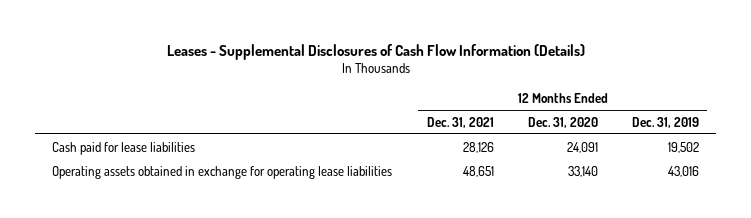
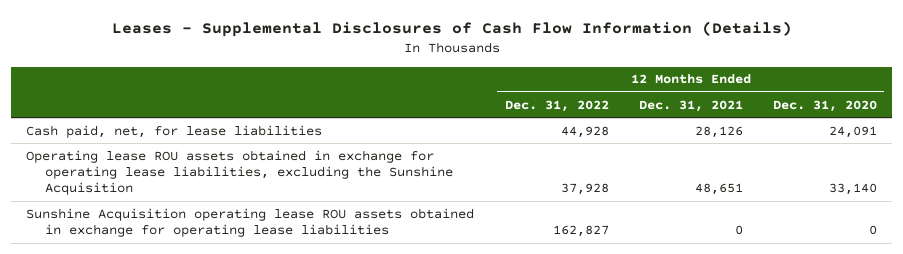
- | 12 Months Ended Dec. 31, 2021 | 12 Months Ended Dec. 31, 2020 | 12 Months Ended Dec. 31, 2019
+ | 12 Months Ended Dec. 31, 2022 | 12 Months Ended Dec. 31, 2021 | 12 Months Ended Dec. 31, 2020
- Cash paid for lease liabilities | 28,126 | 24,091 | 19,502
- Operating assets obtained in exchange for operating lease liabilities | 48,651 | 33,140 | 43,016
+ Cash paid, net, for lease liabilities | 44,928 | 28,126 | 24,091
+ Operating lease ROU assets obtained in exchange for operating lease liabilities, excluding the Sunshine Acquisition | 37,928 | 48,651 | 33,140
+ Sunshine Acquisition operating lease ROU assets obtained in exchange for operating lease liabilities | 162,827 | 0 | 0

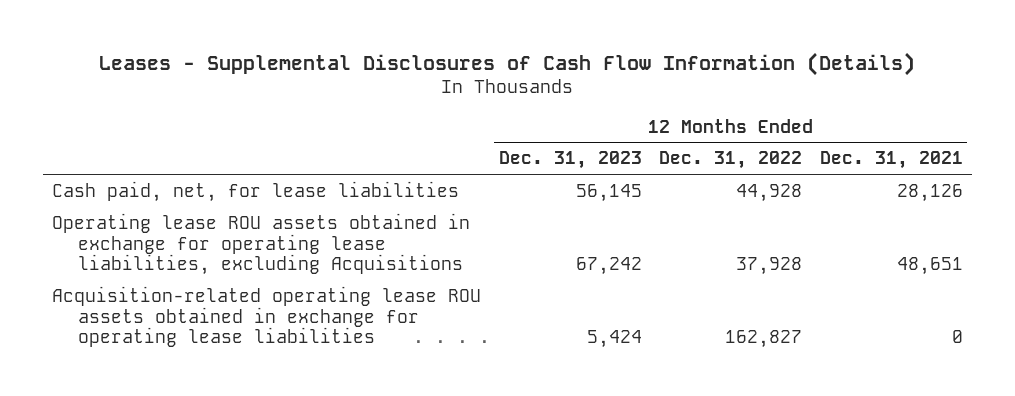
- | 12 Months Ended Dec. 31, 2022 | 12 Months Ended Dec. 31, 2021 | 12 Months Ended Dec. 31, 2020
+ | 12 Months Ended Dec. 31, 2023 | 12 Months Ended Dec. 31, 2022 | 12 Months Ended Dec. 31, 2021
- Operating lease ROU assets obtained in exchange for operating lease liabilities, excluding the Sunshine Acquisition | 37,928 | 48,651 | 33,140
- Sunshine Acquisition operating lease ROU assets obtained in exchange for operating lease liabilities | 162,827 | 0 | 0
+ Operating lease ROU assets obtained in exchange for operating lease liabilities, excluding Acquisitions | 67,242 | 37,928 | 48,651
+ Acquisition-related operating lease ROU assets obtained in exchange for operating lease liabilities | 5,424 | 162,827 | 0

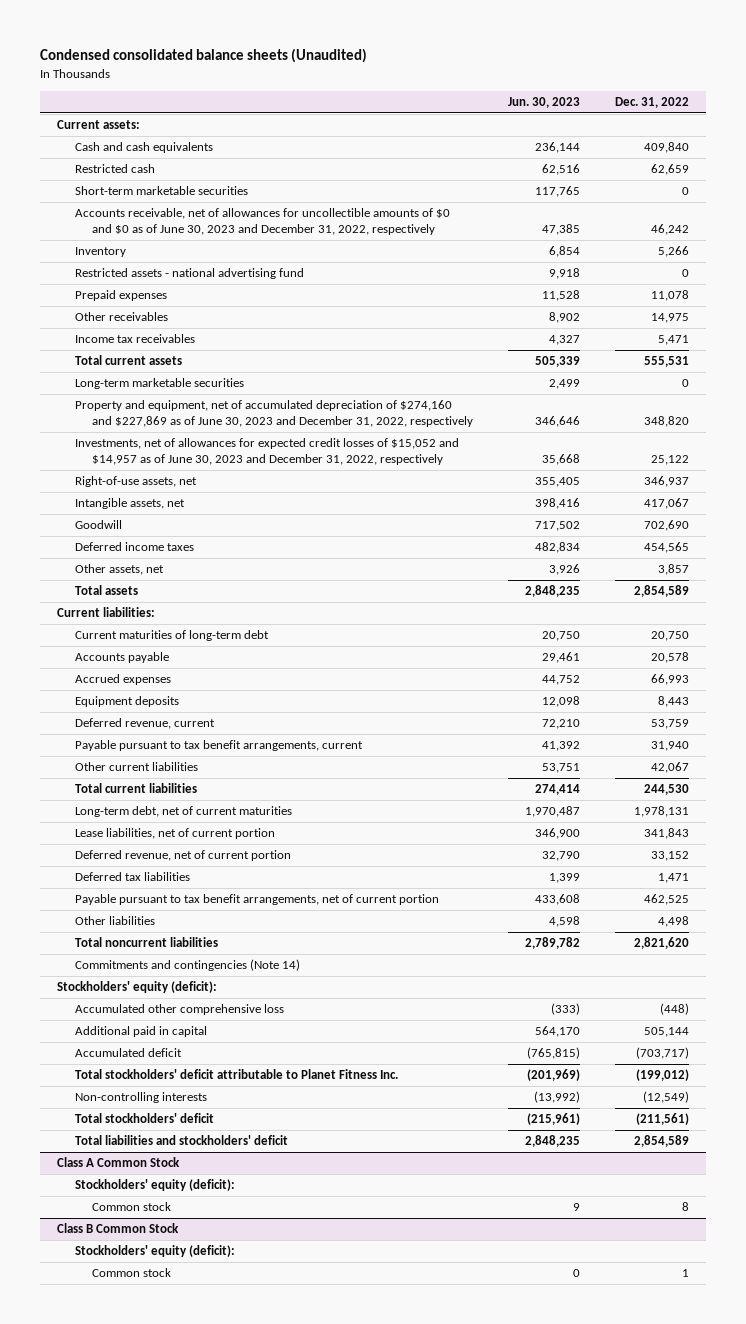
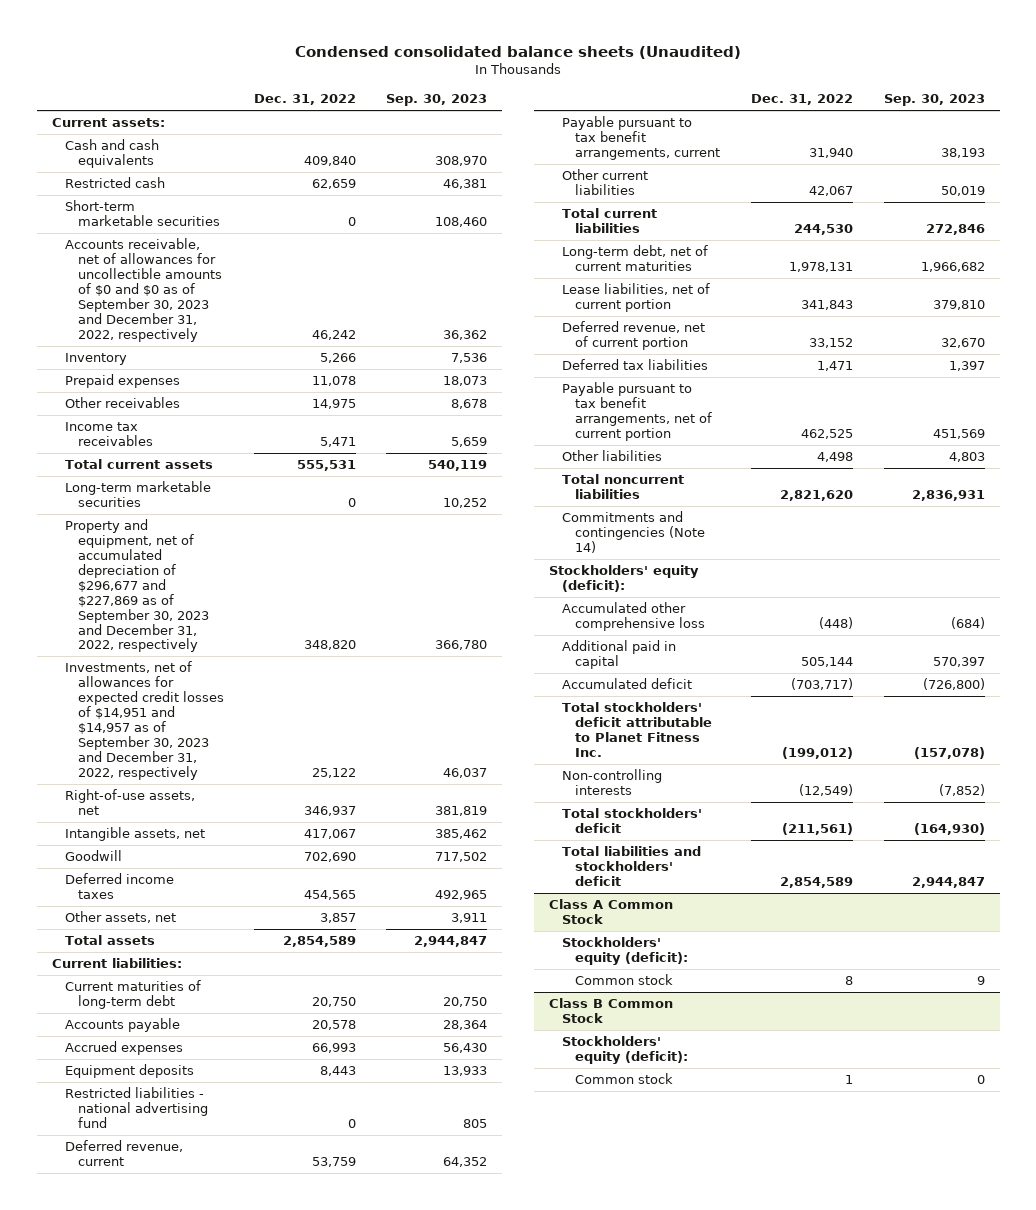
- | Jun. 30, 2023 | Dec. 31, 2022
+ | Dec. 31, 2022 | Sep. 30, 2023
- Accounts receivable, net of allowances for uncollectible amounts of $0 and $0 as of June 30, 2023 and December 31, 2022, respectively | 47,385 | 46,242
+ Accounts receivable, net of allowances for uncollectible amounts of $0 and $0 as of September 30, 2023 and December 31, 2022, respectively | 46,242 | 36,362
- Restricted assets - national advertising fund | 9,918 | 0
- Property and equipment, net of accumulated depreciation of $274,160 and $227,869 as of June 30, 2023 and December 31, 2022, respectively | 346,646 | 348,820
- Investments, net of allowances for expected credit losses of $15,052 and $14,957 as of June 30, 2023 and December 31, 2022, respectively | 35,668 | 25,122
+ Property and equipment, net of accumulated depreciation of $296,677 and $227,869 as of September 30, 2023 and December 31, 2022, respectively | 348,820 | 366,780
+ Investments, net of allowances for expected credit losses of $14,951 and $14,957 as of September 30, 2023 and December 31, 2022, respectively | 25,122 | 46,037
+ Restricted liabilities - national advertising fund | 0 | 805

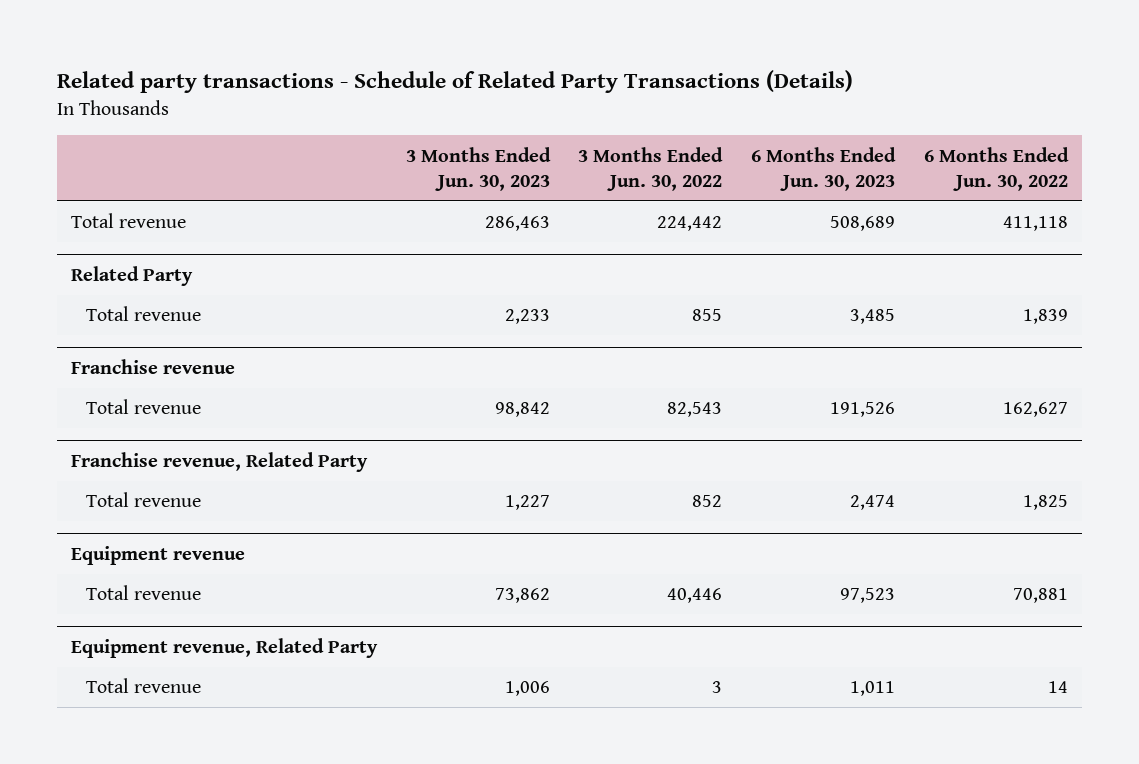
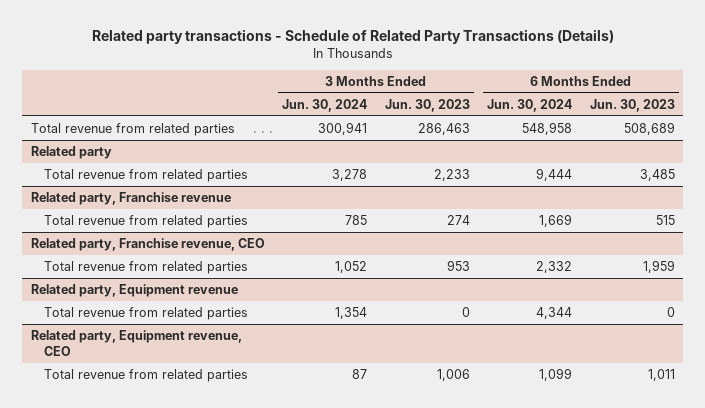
- | 3 Months Ended Jun. 30, 2023 | 3 Months Ended Jun. 30, 2022 | 6 Months Ended Jun. 30, 2023 | 6 Months Ended Jun. 30, 2022
+ | 3 Months Ended Jun. 30, 2024 | 3 Months Ended Jun. 30, 2023 | 6 Months Ended Jun. 30, 2024 | 6 Months Ended Jun. 30, 2023
- Total revenue | 286,463 | 224,442 | 508,689 | 411,118
- Related Party
- Total revenue | 2,233 | 855 | 3,485 | 1,839
- Franchise revenue
- Total revenue | 98,842 | 82,543 | 191,526 | 162,627
- Franchise revenue, Related Party
- Total revenue | 1,227 | 852 | 2,474 | 1,825
- Equipment revenue
- Total revenue | 73,862 | 40,446 | 97,523 | 70,881
- Equipment revenue, Related Party
- Total revenue | 1,006 | 3 | 1,011 | 14
+ Total revenue from related parties | 300,941 | 286,463 | 548,958 | 508,689
+ Related party
+ Total revenue from related parties | 3,278 | 2,233 | 9,444 | 3,485
+ Related party, Franchise revenue
+ Total revenue from related parties | 785 | 274 | 1,669 | 515
+ Related party, Franchise revenue, CEO
+ Total revenue from related parties | 1,052 | 953 | 2,332 | 1,959
+ Related party, Equipment revenue
+ Total revenue from related parties | 1,354 | 0 | 4,344 | 0
+ Related party, Equipment revenue, CEO
+ Total revenue from related parties | 87 | 1,006 | 1,099 | 1,011

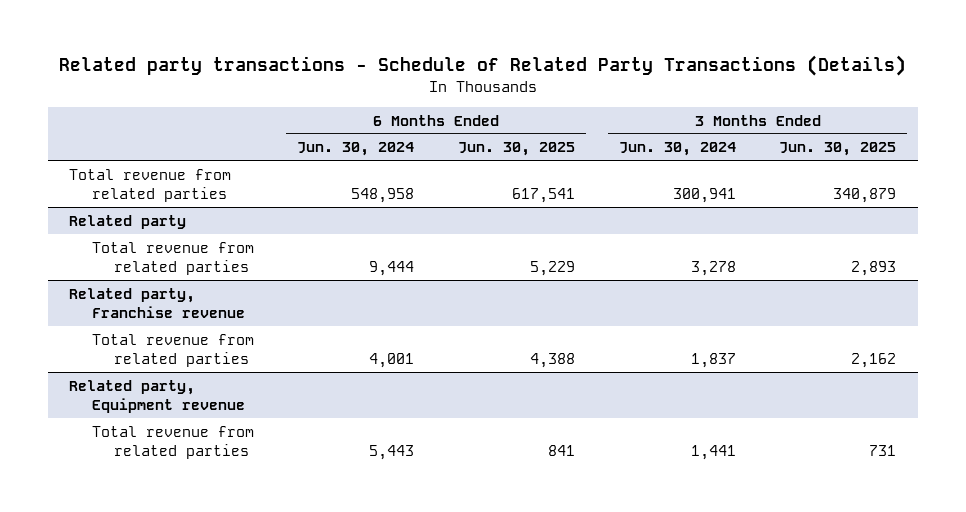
- | 3 Months Ended Jun. 30, 2024 | 3 Months Ended Jun. 30, 2023 | 6 Months Ended Jun. 30, 2024 | 6 Months Ended Jun. 30, 2023
+ | 6 Months Ended Jun. 30, 2024 | 6 Months Ended Jun. 30, 2025 | 3 Months Ended Jun. 30, 2024 | 3 Months Ended Jun. 30, 2025
@ Related party, Franchise revenue
- Total revenue from related parties | 785 | 274 | 1,669 | 515
- Related party, Franchise revenue, CEO
- Total revenue from related parties | 1,052 | 953 | 2,332 | 1,959
@ Related party, Franchise revenue
+ Total revenue from related parties | 4,001 | 4,388 | 1,837 | 2,162
@ Related party, Equipment revenue
- Total revenue from related parties | 1,354 | 0 | 4,344 | 0
- Related party, Equipment revenue, CEO
- Total revenue from related parties | 87 | 1,006 | 1,099 | 1,011
@ Related party, Equipment revenue
+ Total revenue from related parties | 5,443 | 841 | 1,441 | 731

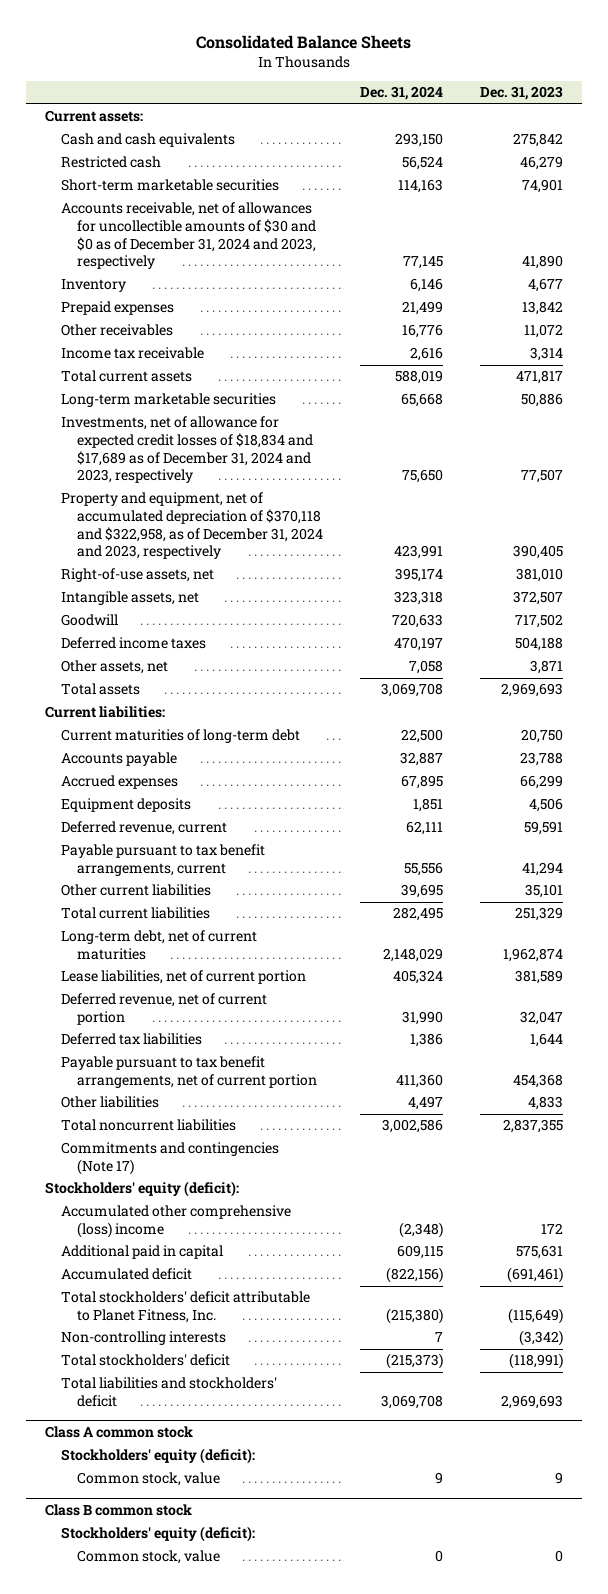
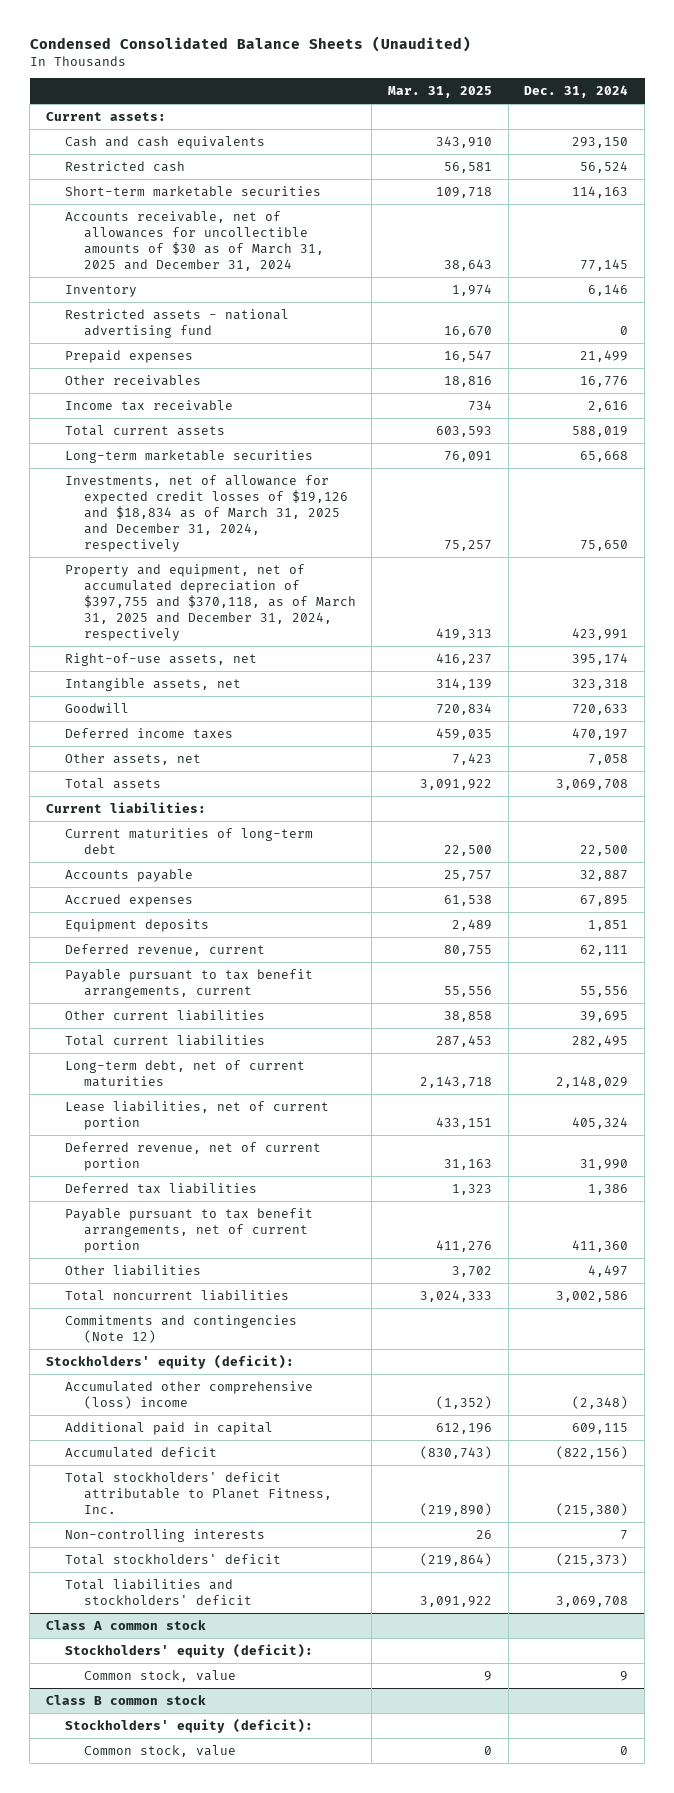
- Consolidated Balance Sheets
+ Condensed Consolidated Balance Sheets (Unaudited)
- | Dec. 31, 2024 | Dec. 31, 2023
+ | Mar. 31, 2025 | Dec. 31, 2024
- Accounts receivable, net of allowances for uncollectible amounts of $30 and $0 as of December 31, 2024 and 2023, respectively | 77,145 | 41,890
+ Accounts receivable, net of allowances for uncollectible amounts of $30 as of March 31, 2025 and December 31, 2024 | 38,643 | 77,145
+ Restricted assets - national advertising fund | 16,670 | 0
- Investments, net of allowance for expected credit losses of $18,834 and $17,689 as of December 31, 2024 and 2023, respectively | 75,650 | 77,507
- Property and equipment, net of accumulated depreciation of $370,118 and $322,958, as of December 31, 2024 and 2023, respectively | 423,991 | 390,405
+ Investments, net of allowance for expected credit losses of $19,126 and $18,834 as of March 31, 2025 and December 31, 2024, respectively | 75,257 | 75,650
+ Property and equipment, net of accumulated depreciation of $397,755 and $370,118, as of March 31, 2025 and December 31, 2024, respectively | 419,313 | 423,991
- Commitments and contingencies (Note 17)
+ Commitments and contingencies (Note 12)

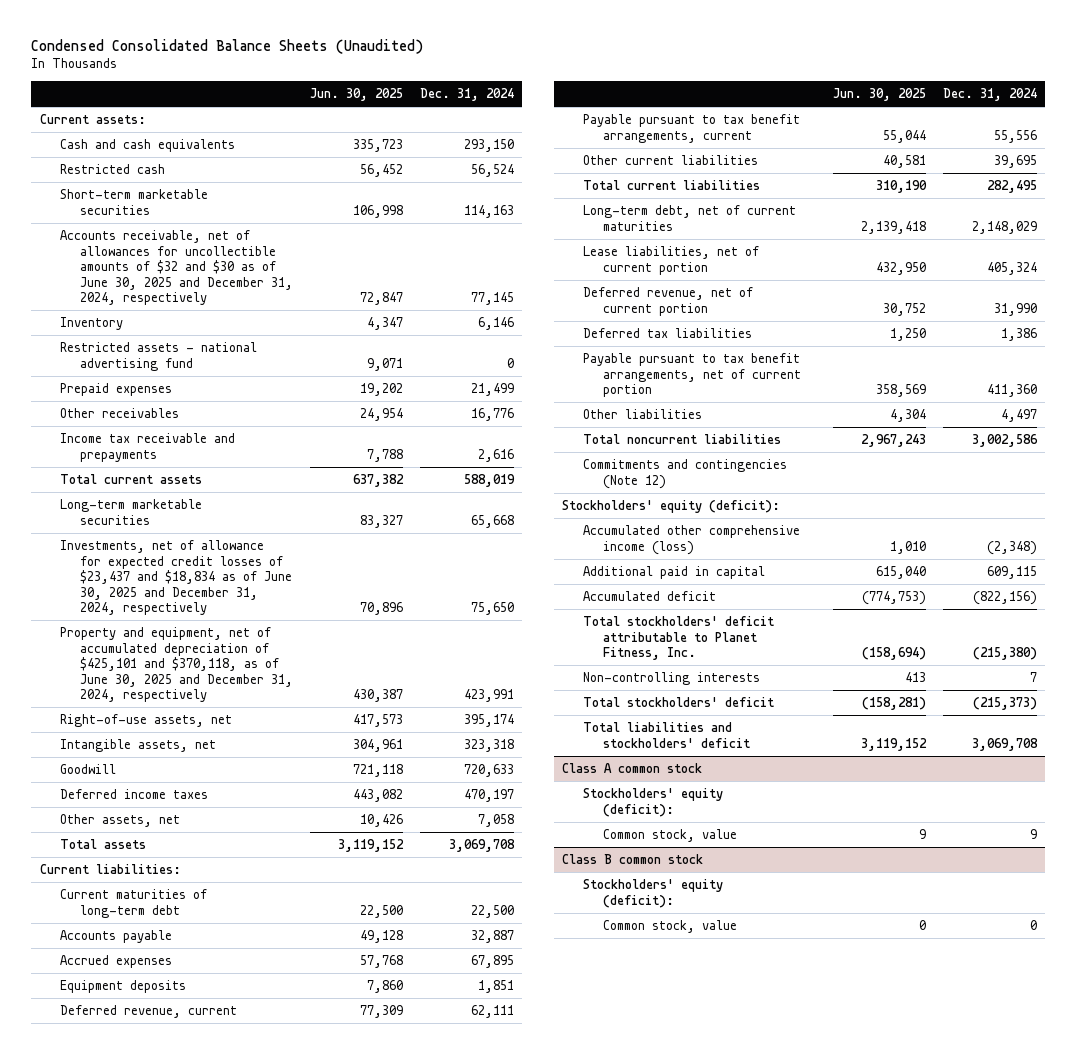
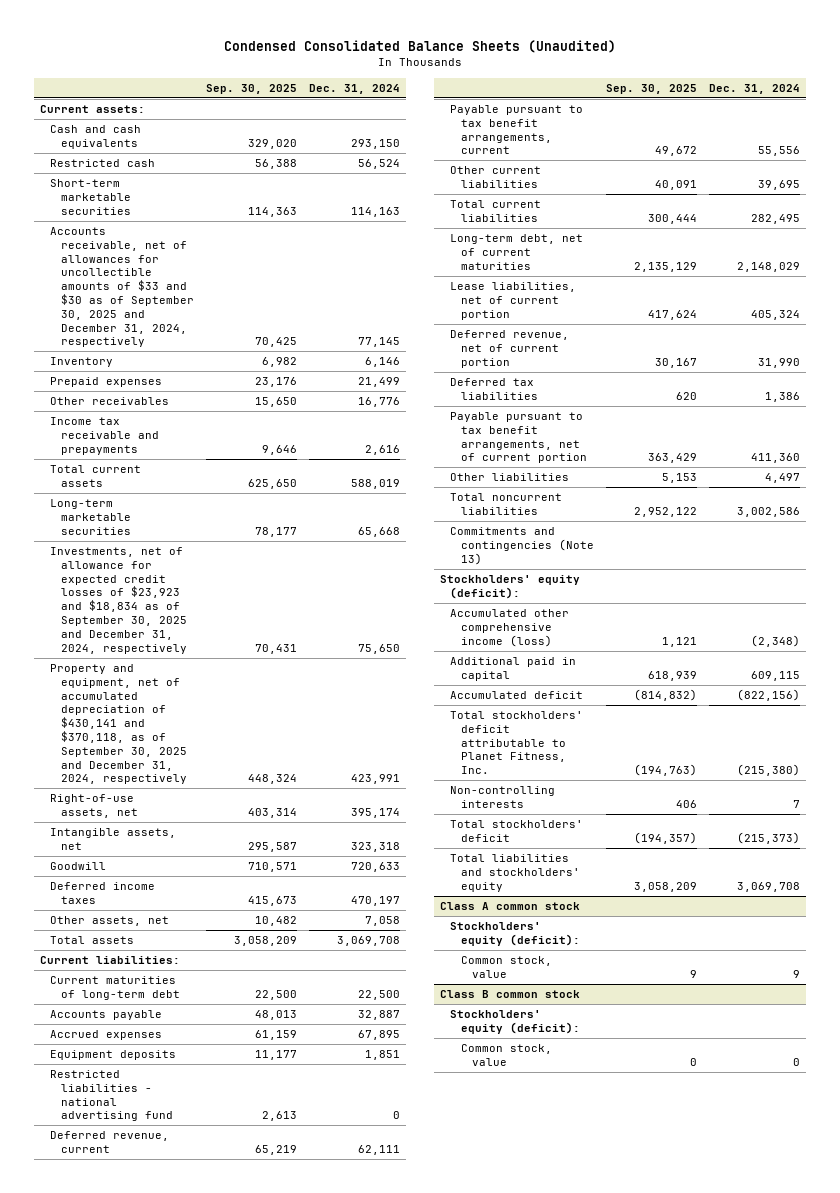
- | Jun. 30, 2025 | Dec. 31, 2024
+ | Sep. 30, 2025 | Dec. 31, 2024
- Accounts receivable, net of allowances for uncollectible amounts of $32 and $30 as of June 30, 2025 and December 31, 2024, respectively | 72,847 | 77,145
+ Accounts receivable, net of allowances for uncollectible amounts of $33 and $30 as of September 30, 2025 and December 31, 2024, respectively | 70,425 | 77,145
- Restricted assets - national advertising fund | 9,071 | 0
- Investments, net of allowance for expected credit losses of $23,437 and $18,834 as of June 30, 2025 and December 31, 2024, respectively | 70,896 | 75,650
- Property and equipment, net of accumulated depreciation of $425,101 and $370,118, as of June 30, 2025 and December 31, 2024, respectively | 430,387 | 423,991
+ Investments, net of allowance for expected credit losses of $23,923 and $18,834 as of September 30, 2025 and December 31, 2024, respectively | 70,431 | 75,650
+ Property and equipment, net of accumulated depreciation of $430,141 and $370,118, as of September 30, 2025 and December 31, 2024, respectively | 448,324 | 423,991
+ Restricted liabilities - national advertising fund | 2,613 | 0
- Commitments and contingencies (Note 12)
+ Commitments and contingencies (Note 13)
- Total liabilities and stockholders' deficit | 3,119,152 | 3,069,708
+ Total liabilities and stockholders' equity | 3,058,209 | 3,069,708

